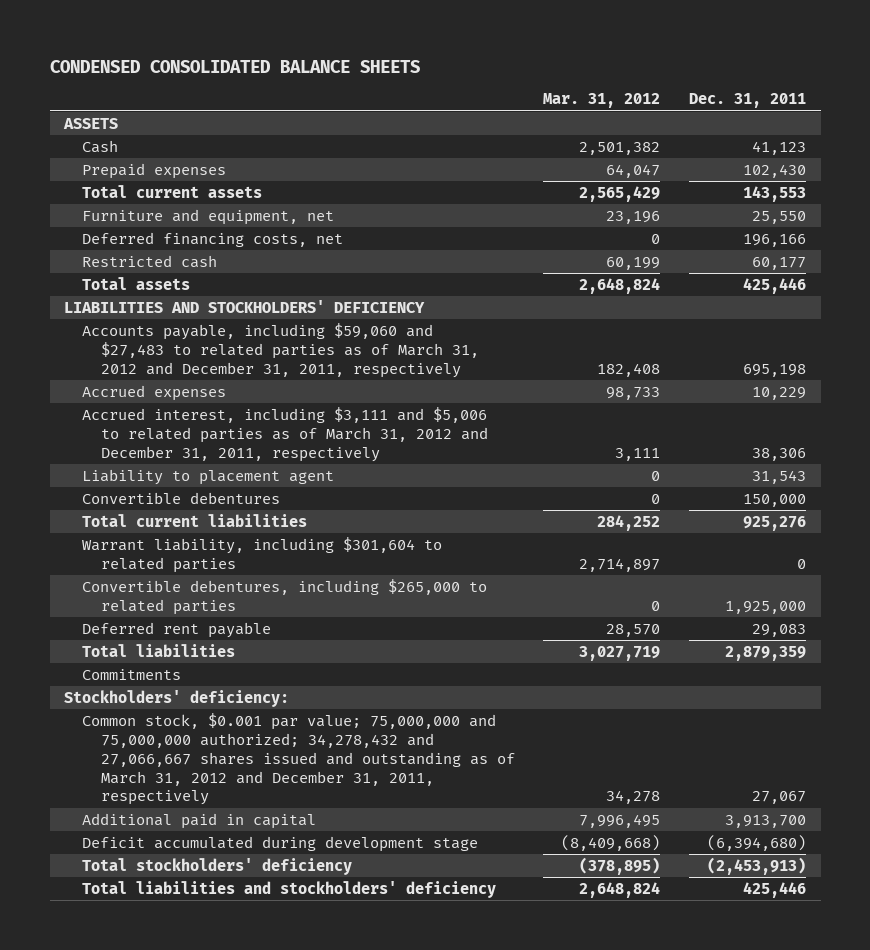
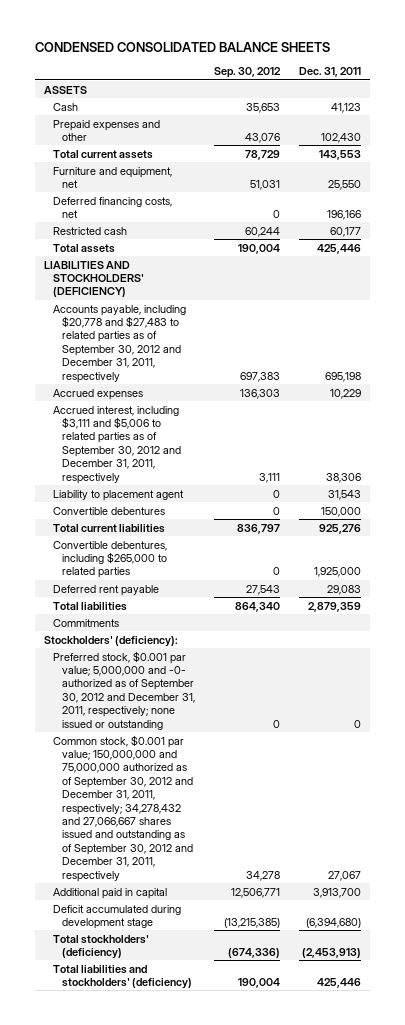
- | Mar. 31, 2012 | Dec. 31, 2011
+ | Sep. 30, 2012 | Dec. 31, 2011
- Prepaid expenses | 64,047 | 102,430
+ Prepaid expenses and other | 43,076 | 102,430
- LIABILITIES AND STOCKHOLDERS' DEFICIENCY
- Accounts payable, including $59,060 and $27,483 to related parties as of March 31, 2012 and December 31, 2011, respectively | 182,408 | 695,198
+ LIABILITIES AND STOCKHOLDERS' (DEFICIENCY)
+ Accounts payable, including $20,778 and $27,483 to related parties as of September 30, 2012 and December 31, 2011, respectively | 697,383 | 695,198
- Accrued interest, including $3,111 and $5,006 to related parties as of March 31, 2012 and December 31, 2011, respectively | 3,111 | 38,306
+ Accrued interest, including $3,111 and $5,006 to related parties as of September 30, 2012 and December 31, 2011, respectively | 3,111 | 38,306
- Warrant liability, including $301,604 to related parties | 2,714,897 | 0
- Stockholders' deficiency:
- Common stock, $0.001 par value; 75,000,000 and 75,000,000 authorized; 34,278,432 and 27,066,667 shares issued and outstanding as of March 31, 2012 and December 31, 2011, respectively | 34,278 | 27,067
+ Stockholders' (deficiency):
+ Preferred stock, $0.001 par value; 5,000,000 and -0- authorized as of September 30, 2012 and December 31, 2011, respectively; none issued or outstanding | 0 | 0
+ Common stock, $0.001 par value; 150,000,000 and 75,000,000 authorized as of September 30, 2012 and December 31, 2011, respectively; 34,278,432 and 27,066,667 shares issued and outstanding as of September 30, 2012 and December 31, 2011, respectively | 34,278 | 27,067
- Total stockholders' deficiency | (378,895) | (2,453,913)
- Total liabilities and stockholders' deficiency | 2,648,824 | 425,446
+ Total stockholders' (deficiency) | (674,336) | (2,453,913)
+ Total liabilities and stockholders' (deficiency) | 190,004 | 425,446

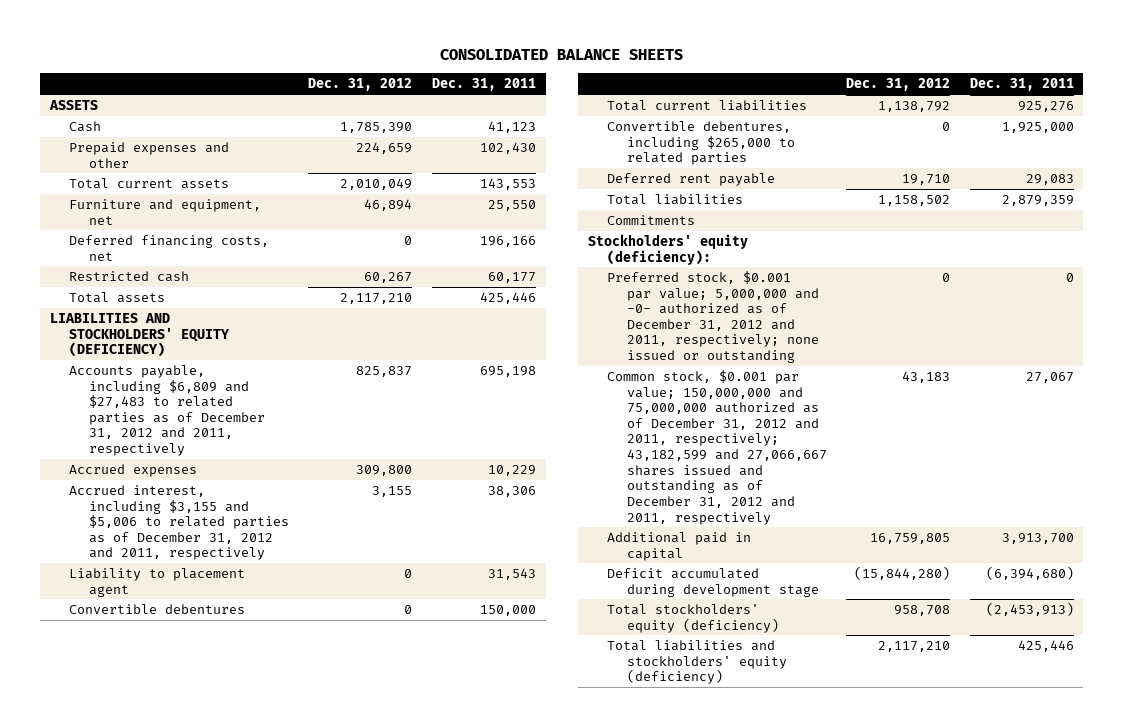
- CONDENSED CONSOLIDATED BALANCE SHEETS
+ CONSOLIDATED BALANCE SHEETS
- | Sep. 30, 2012 | Dec. 31, 2011
+ | Dec. 31, 2012 | Dec. 31, 2011
- LIABILITIES AND STOCKHOLDERS' (DEFICIENCY)
- Accounts payable, including $20,778 and $27,483 to related parties as of September 30, 2012 and December 31, 2011, respectively | 697,383 | 695,198
+ LIABILITIES AND STOCKHOLDERS' EQUITY (DEFICIENCY)
+ Accounts payable, including $6,809 and $27,483 to related parties as of December 31, 2012 and 2011, respectively | 825,837 | 695,198
- Accrued interest, including $3,111 and $5,006 to related parties as of September 30, 2012 and December 31, 2011, respectively | 3,111 | 38,306
+ Accrued interest, including $3,155 and $5,006 to related parties as of December 31, 2012 and 2011, respectively | 3,155 | 38,306
- Stockholders' (deficiency):
- Preferred stock, $0.001 par value; 5,000,000 and -0- authorized as of September 30, 2012 and December 31, 2011, respectively; none issued or outstanding | 0 | 0
- Common stock, $0.001 par value; 150,000,000 and 75,000,000 authorized as of September 30, 2012 and December 31, 2011, respectively; 34,278,432 and 27,066,667 shares issued and outstanding as of September 30, 2012 and December 31, 2011, respectively | 34,278 | 27,067
+ Stockholders' equity (deficiency):
+ Preferred stock, $0.001 par value; 5,000,000 and -0- authorized as of December 31, 2012 and 2011, respectively; none issued or outstanding | 0 | 0
+ Common stock, $0.001 par value; 150,000,000 and 75,000,000 authorized as of December 31, 2012 and 2011, respectively; 43,182,599 and 27,066,667 shares issued and outstanding as of December 31, 2012 and 2011, respectively | 43,183 | 27,067
- Total stockholders' (deficiency) | (674,336) | (2,453,913)
- Total liabilities and stockholders' (deficiency) | 190,004 | 425,446
+ Total stockholders' equity (deficiency) | 958,708 | (2,453,913)
+ Total liabilities and stockholders' equity (deficiency) | 2,117,210 | 425,446

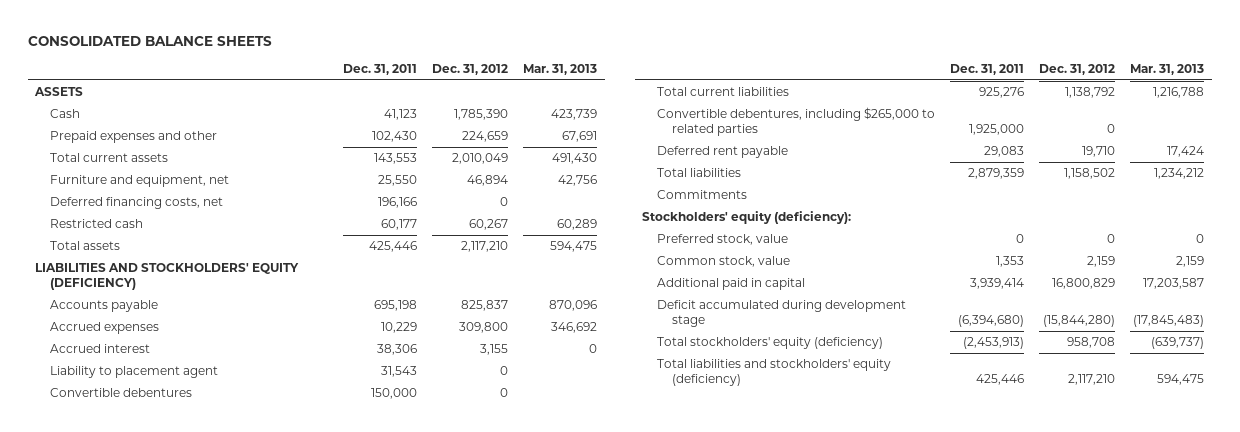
- | Dec. 31, 2012 | Dec. 31, 2011
+ | Dec. 31, 2011 | Dec. 31, 2012 | Mar. 31, 2013
- Accounts payable, including $6,809 and $27,483 to related parties as of December 31, 2012 and 2011, respectively | 825,837 | 695,198
+ Accounts payable | 695,198 | 825,837 | 870,096
- Accrued interest, including $3,155 and $5,006 to related parties as of December 31, 2012 and 2011, respectively | 3,155 | 38,306
+ Accrued interest | 38,306 | 3,155 | 0
- Preferred stock, $0.001 par value; 5,000,000 and -0- authorized as of December 31, 2012 and 2011, respectively; none issued or outstanding | 0 | 0
- Common stock, $0.001 par value; 150,000,000 and 75,000,000 authorized as of December 31, 2012 and 2011, respectively; 43,182,599 and 27,066,667 shares issued and outstanding as of December 31, 2012 and 2011, respectively | 43,183 | 27,067
- Additional paid in capital | 16,759,805 | 3,913,700
+ Preferred stock, value | 0 | 0 | 0
+ Common stock, value | 1,353 | 2,159 | 2,159
+ Additional paid in capital | 3,939,414 | 16,800,829 | 17,203,587

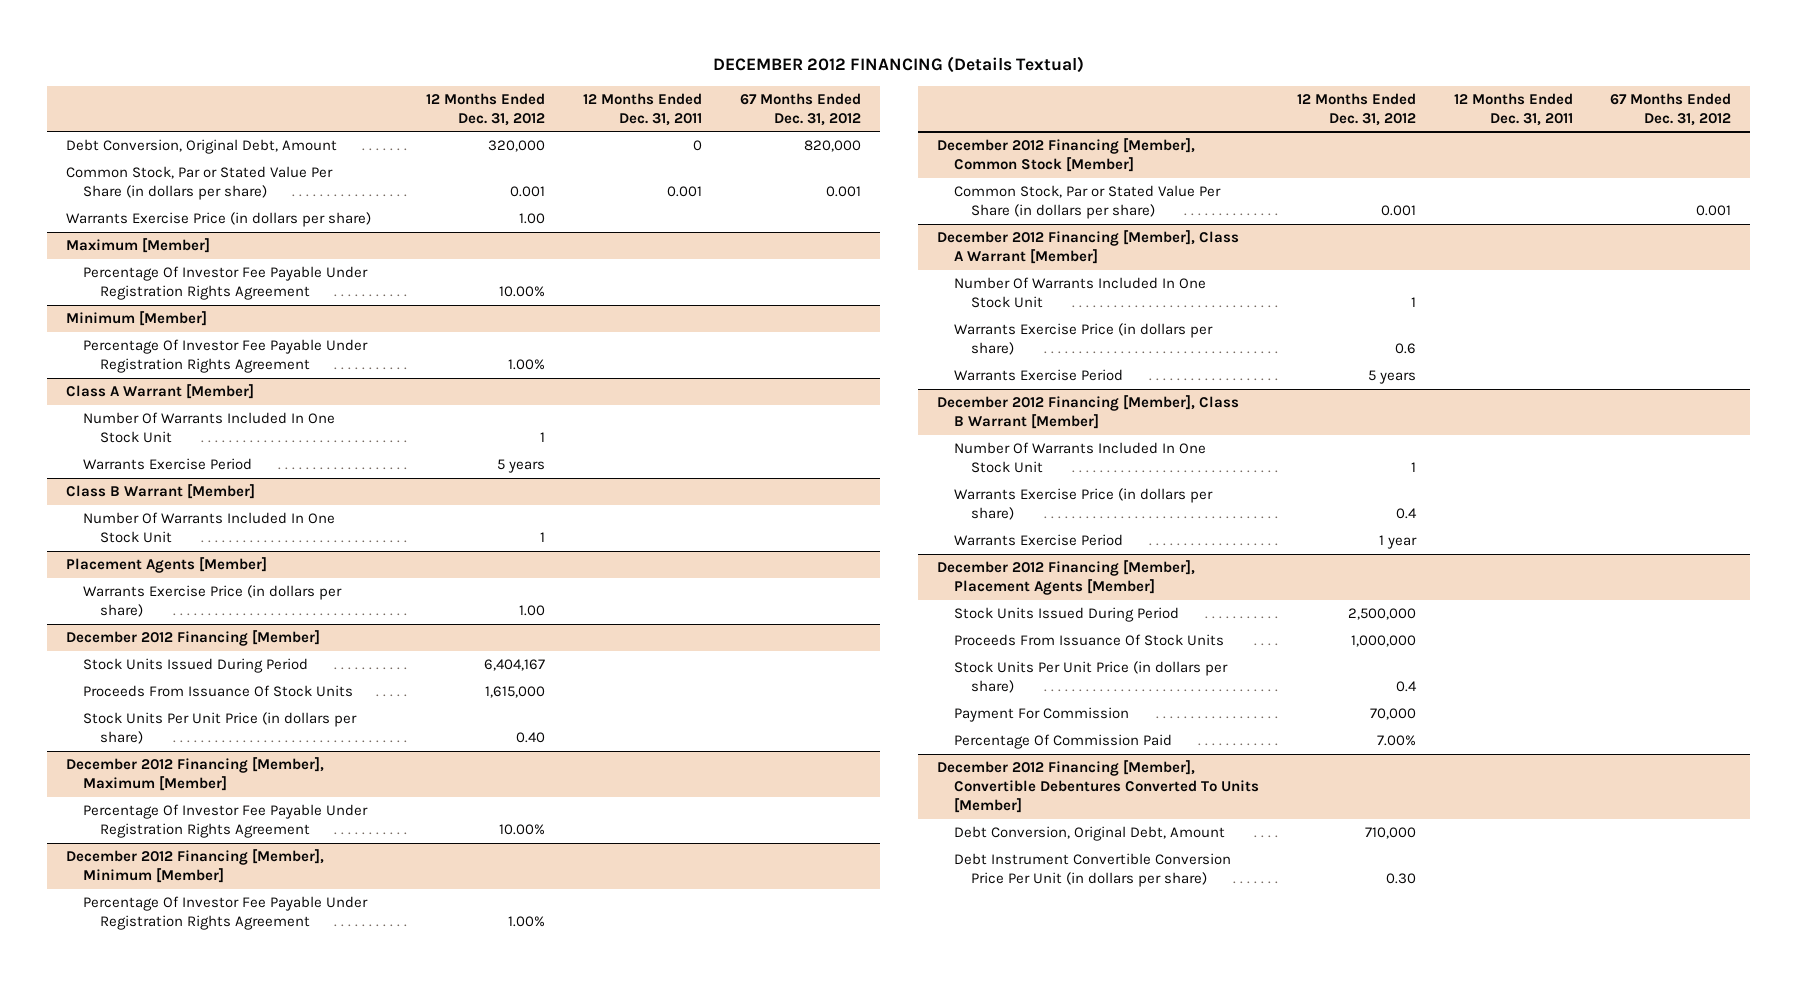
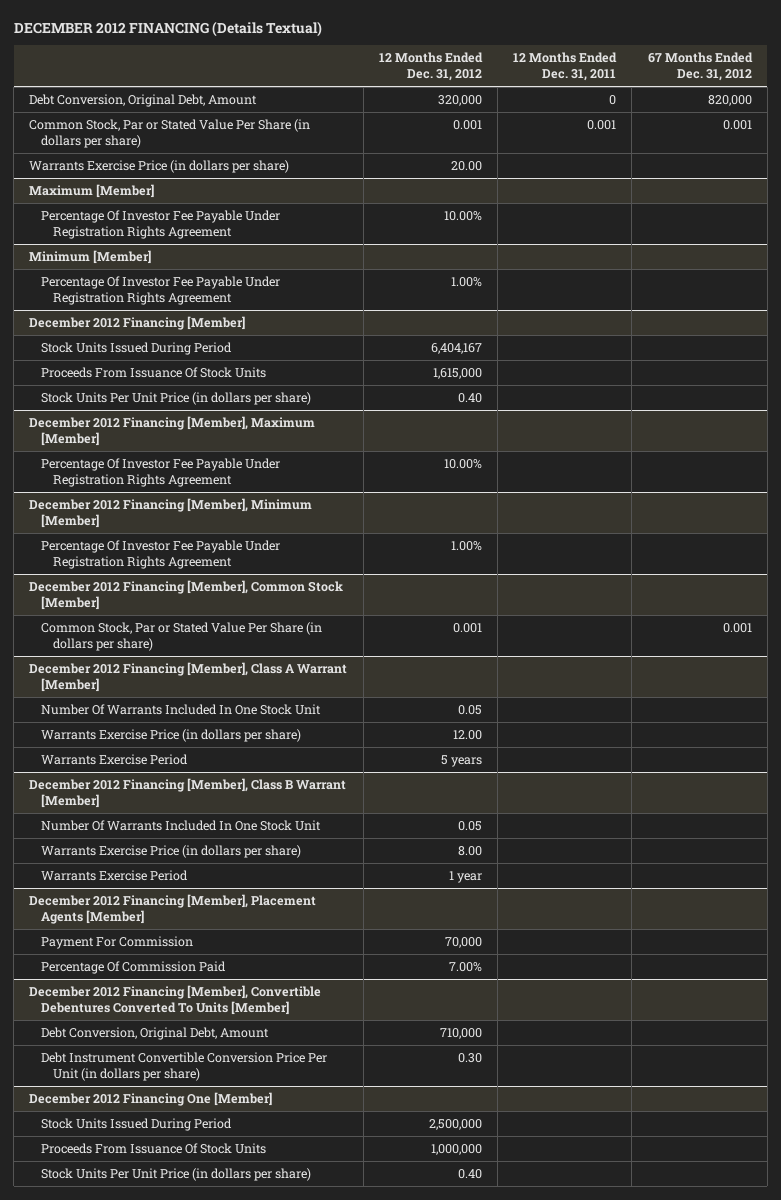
- Warrants Exercise Price (in dollars per share) | 1.00 | |
+ Warrants Exercise Price (in dollars per share) | 20.00 | |
- Class A Warrant [Member]
- Number Of Warrants Included In One Stock Unit | 1 | |
- Warrants Exercise Period | 5 years | |
- Class B Warrant [Member]
- Number Of Warrants Included In One Stock Unit | 1 | |
- Placement Agents [Member]
- Warrants Exercise Price (in dollars per share) | 1.00 | |
@ December 2012 Financing [Member], Class A Warrant [Member]
- Number Of Warrants Included In One Stock Unit | 1 | |
- Warrants Exercise Price (in dollars per share) | 0.6 | |
+ Number Of Warrants Included In One Stock Unit | 0.05 | |
+ Warrants Exercise Price (in dollars per share) | 12.00 | |
@ December 2012 Financing [Member], Class B Warrant [Member]
- Number Of Warrants Included In One Stock Unit | 1 | |
- Warrants Exercise Price (in dollars per share) | 0.4 | |
+ Number Of Warrants Included In One Stock Unit | 0.05 | |
+ Warrants Exercise Price (in dollars per share) | 8.00 | |
@ December 2012 Financing [Member], Placement Agents [Member]
- Stock Units Issued During Period | 2,500,000 | |
- Proceeds From Issuance Of Stock Units | 1,000,000 | |
- Stock Units Per Unit Price (in dollars per share) | 0.4 | |
+ December 2012 Financing One [Member]
+ Stock Units Issued During Period | 2,500,000 | |
+ Proceeds From Issuance Of Stock Units | 1,000,000 | |
+ Stock Units Per Unit Price (in dollars per share) | 0.40 | |

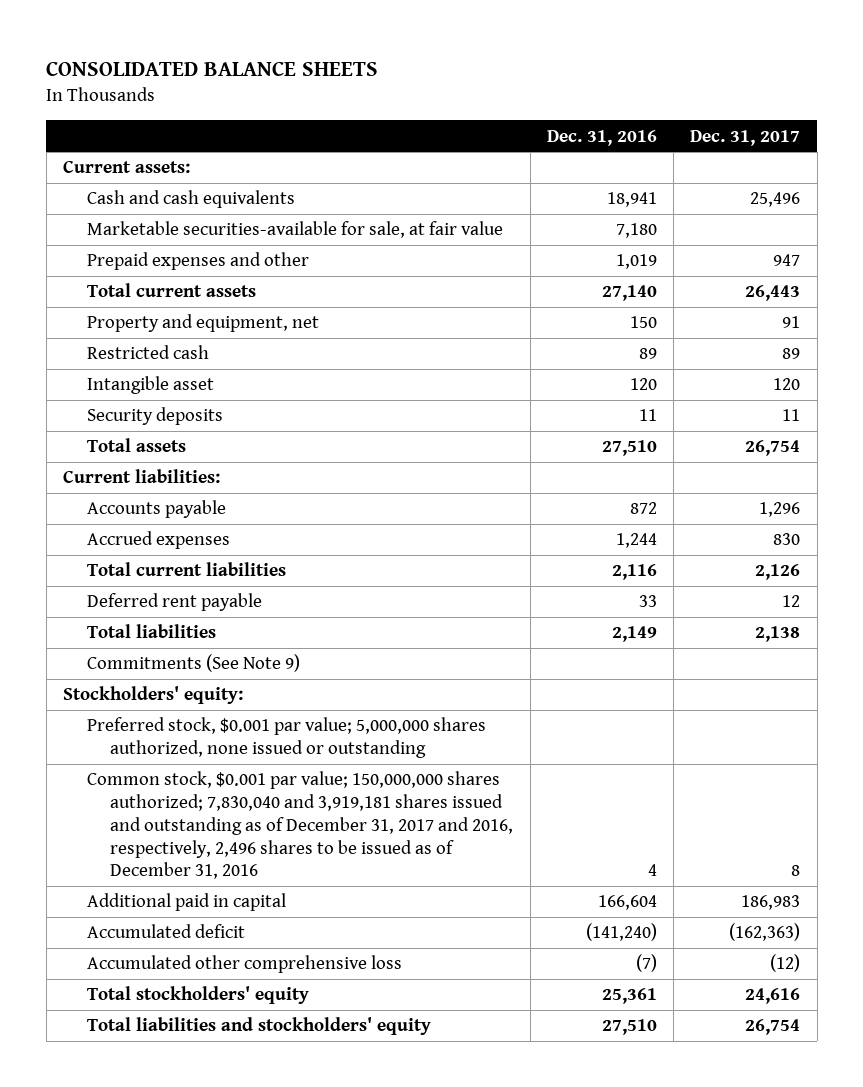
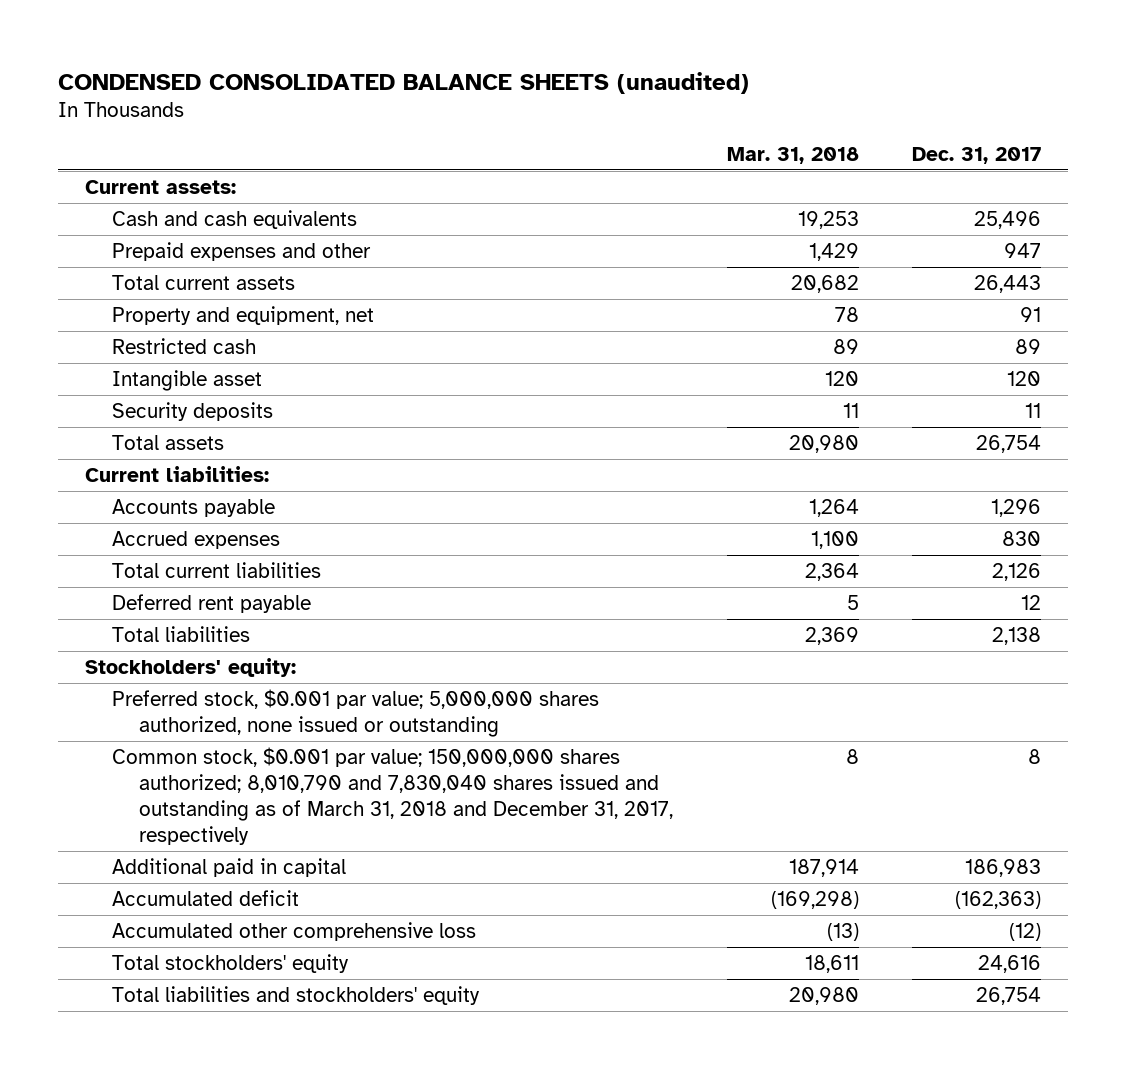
- CONSOLIDATED BALANCE SHEETS
+ CONDENSED CONSOLIDATED BALANCE SHEETS (unaudited)
- | Dec. 31, 2016 | Dec. 31, 2017
+ | Mar. 31, 2018 | Dec. 31, 2017
- Marketable securities-available for sale, at fair value | 7,180 |
- Commitments (See Note 9)
- Common stock, $0.001 par value; 150,000,000 shares authorized; 7,830,040 and 3,919,181 shares issued and outstanding as of December 31, 2017 and 2016, respectively, 2,496 shares to be issued as of December 31, 2016 | 4 | 8
+ Common stock, $0.001 par value; 150,000,000 shares authorized; 8,010,790 and 7,830,040 shares issued and outstanding as of March 31, 2018 and December 31, 2017, respectively | 8 | 8

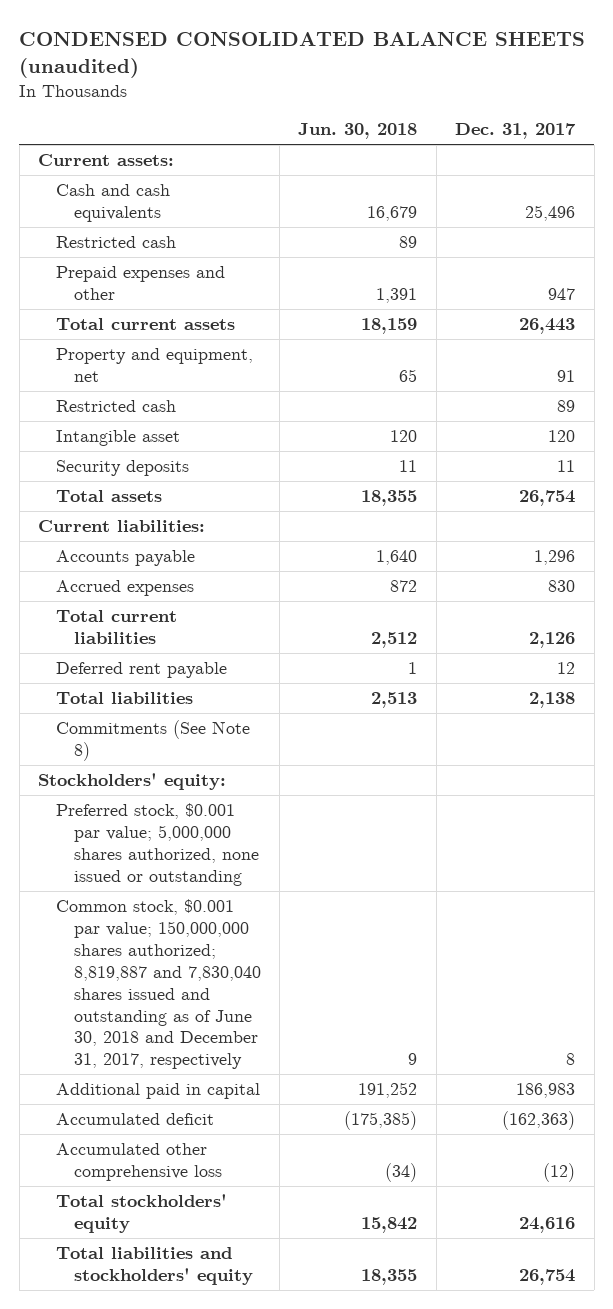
- | Mar. 31, 2018 | Dec. 31, 2017
+ | Jun. 30, 2018 | Dec. 31, 2017
+ Restricted cash | 89 |
+ Commitments (See Note 8)
- Common stock, $0.001 par value; 150,000,000 shares authorized; 8,010,790 and 7,830,040 shares issued and outstanding as of March 31, 2018 and December 31, 2017, respectively | 8 | 8
+ Common stock, $0.001 par value; 150,000,000 shares authorized; 8,819,887 and 7,830,040 shares issued and outstanding as of June 30, 2018 and December 31, 2017, respectively | 9 | 8

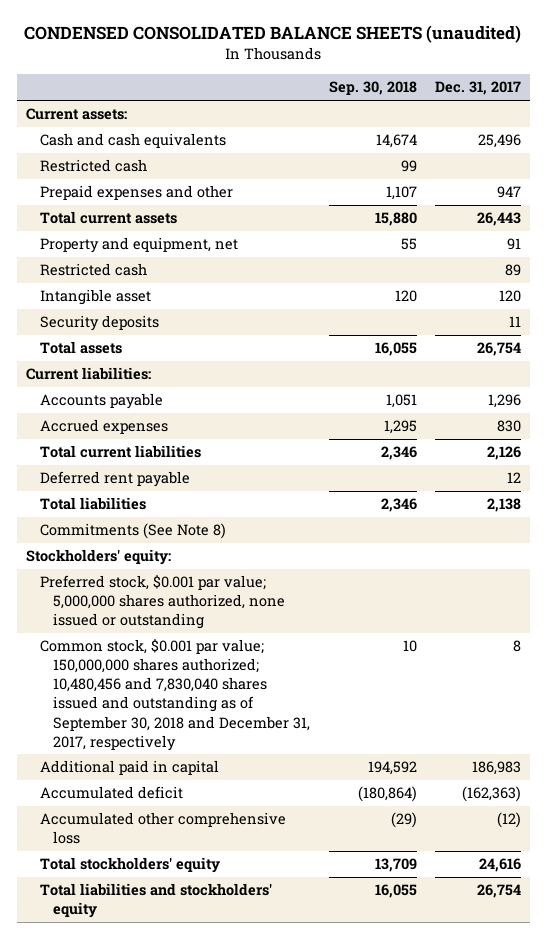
- | Jun. 30, 2018 | Dec. 31, 2017
+ | Sep. 30, 2018 | Dec. 31, 2017
- Common stock, $0.001 par value; 150,000,000 shares authorized; 8,819,887 and 7,830,040 shares issued and outstanding as of June 30, 2018 and December 31, 2017, respectively | 9 | 8
+ Common stock, $0.001 par value; 150,000,000 shares authorized; 10,480,456 and 7,830,040 shares issued and outstanding as of September 30, 2018 and December 31, 2017, respectively | 10 | 8

